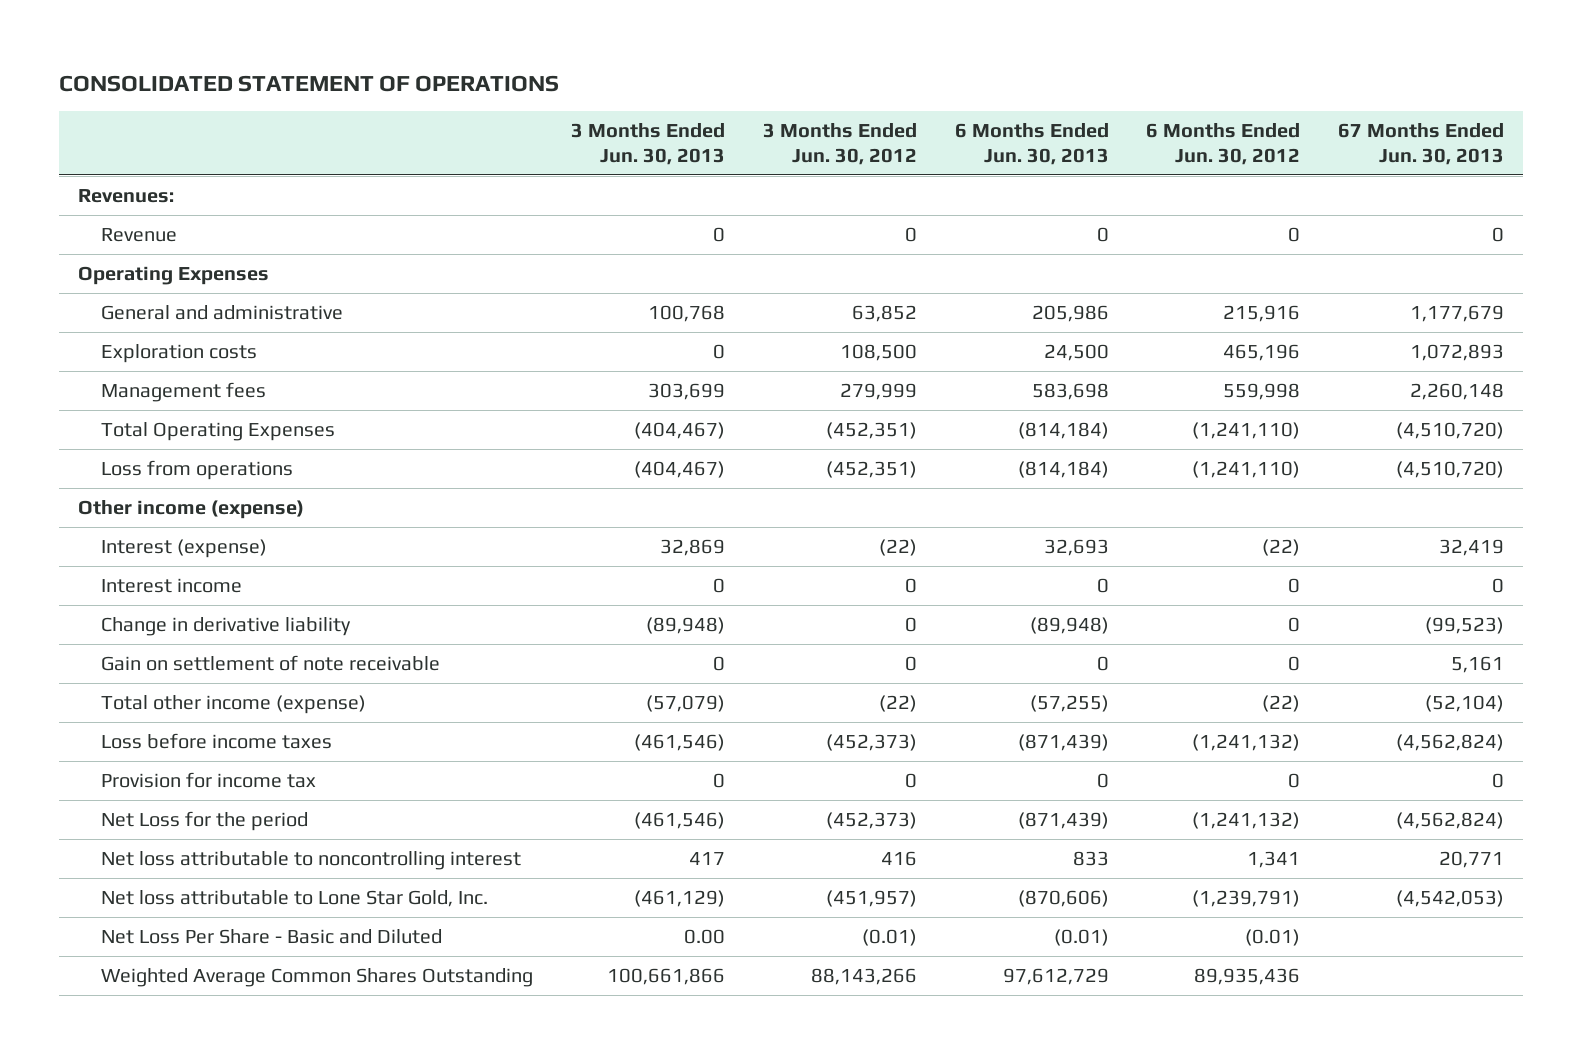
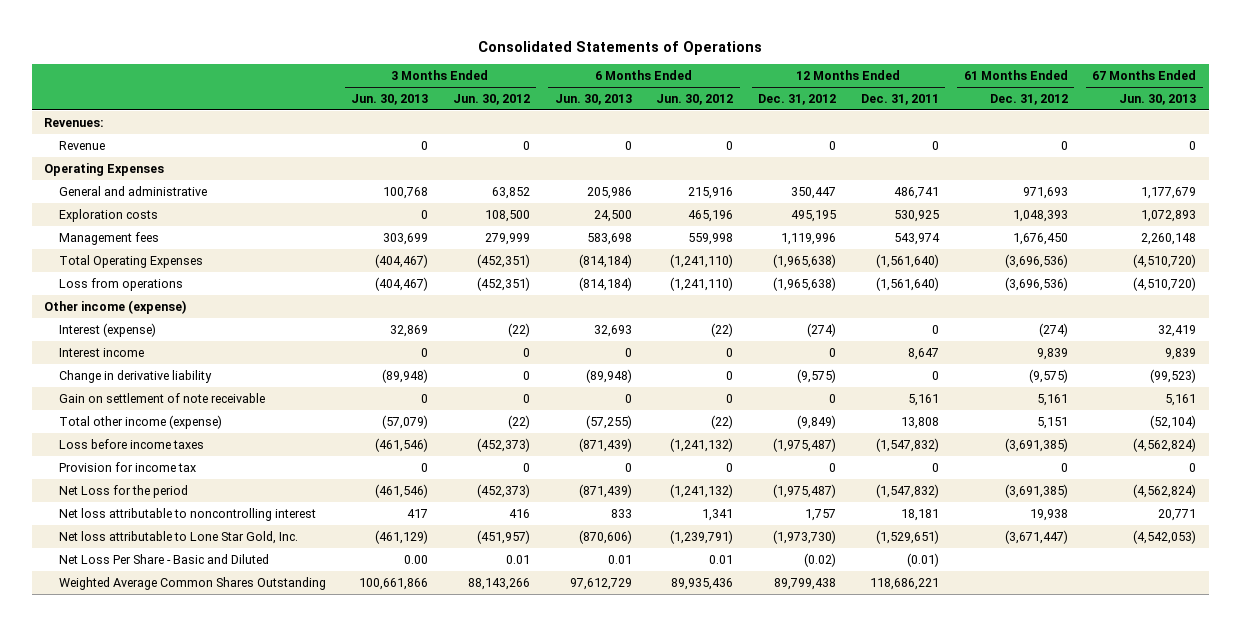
- CONSOLIDATED STATEMENT OF OPERATIONS
+ Consolidated Statements of Operations
- | 3 Months Ended Jun. 30, 2013 | 3 Months Ended Jun. 30, 2012 | 6 Months Ended Jun. 30, 2013 | 6 Months Ended Jun. 30, 2012 | 67 Months Ended Jun. 30, 2013
+ | 3 Months Ended Jun. 30, 2013 | 3 Months Ended Jun. 30, 2012 | 6 Months Ended Jun. 30, 2013 | 6 Months Ended Jun. 30, 2012 | 12 Months Ended Dec. 31, 2012 | 12 Months Ended Dec. 31, 2011 | 61 Months Ended Dec. 31, 2012 | 67 Months Ended Jun. 30, 2013
- Interest income | 0 | 0 | 0 | 0 | 0
+ Interest income | 0 | 0 | 0 | 0 | 0 | 8,647 | 9,839 | 9,839
- Net Loss Per Share - Basic and Diluted | 0.00 | (0.01) | (0.01) | (0.01) |
+ Net Loss Per Share - Basic and Diluted | 0.00 | 0.01 | 0.01 | 0.01 | (0.02) | (0.01) | |

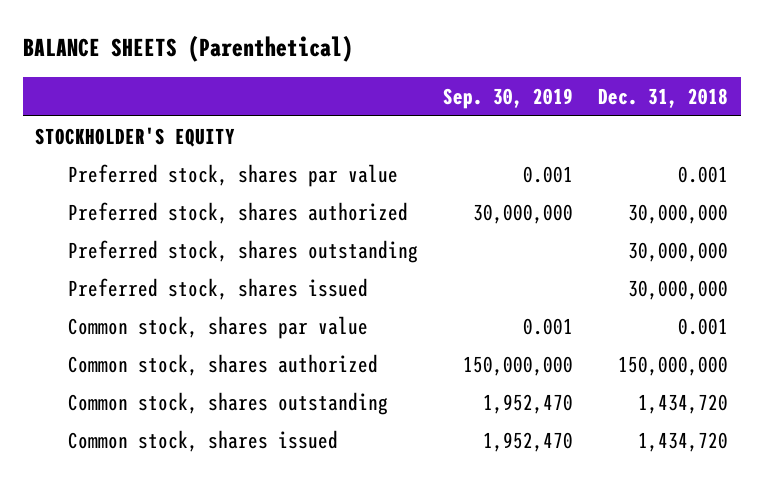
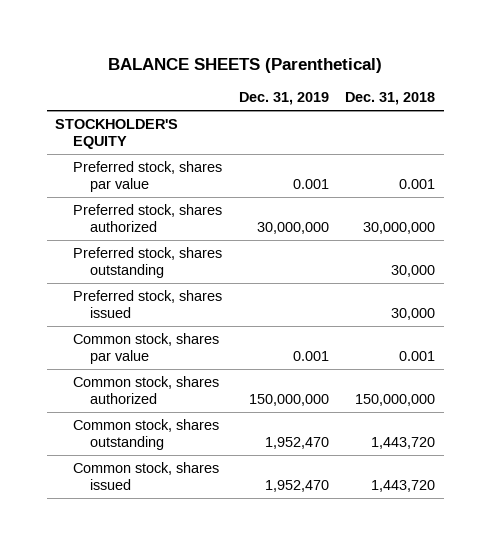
- | Sep. 30, 2019 | Dec. 31, 2018
+ | Dec. 31, 2019 | Dec. 31, 2018
- Preferred stock, shares outstanding | | 30,000,000
- Preferred stock, shares issued | | 30,000,000
+ Preferred stock, shares outstanding | | 30,000
+ Preferred stock, shares issued | | 30,000
- Common stock, shares outstanding | 1,952,470 | 1,434,720
- Common stock, shares issued | 1,952,470 | 1,434,720
+ Common stock, shares outstanding | 1,952,470 | 1,443,720
+ Common stock, shares issued | 1,952,470 | 1,443,720

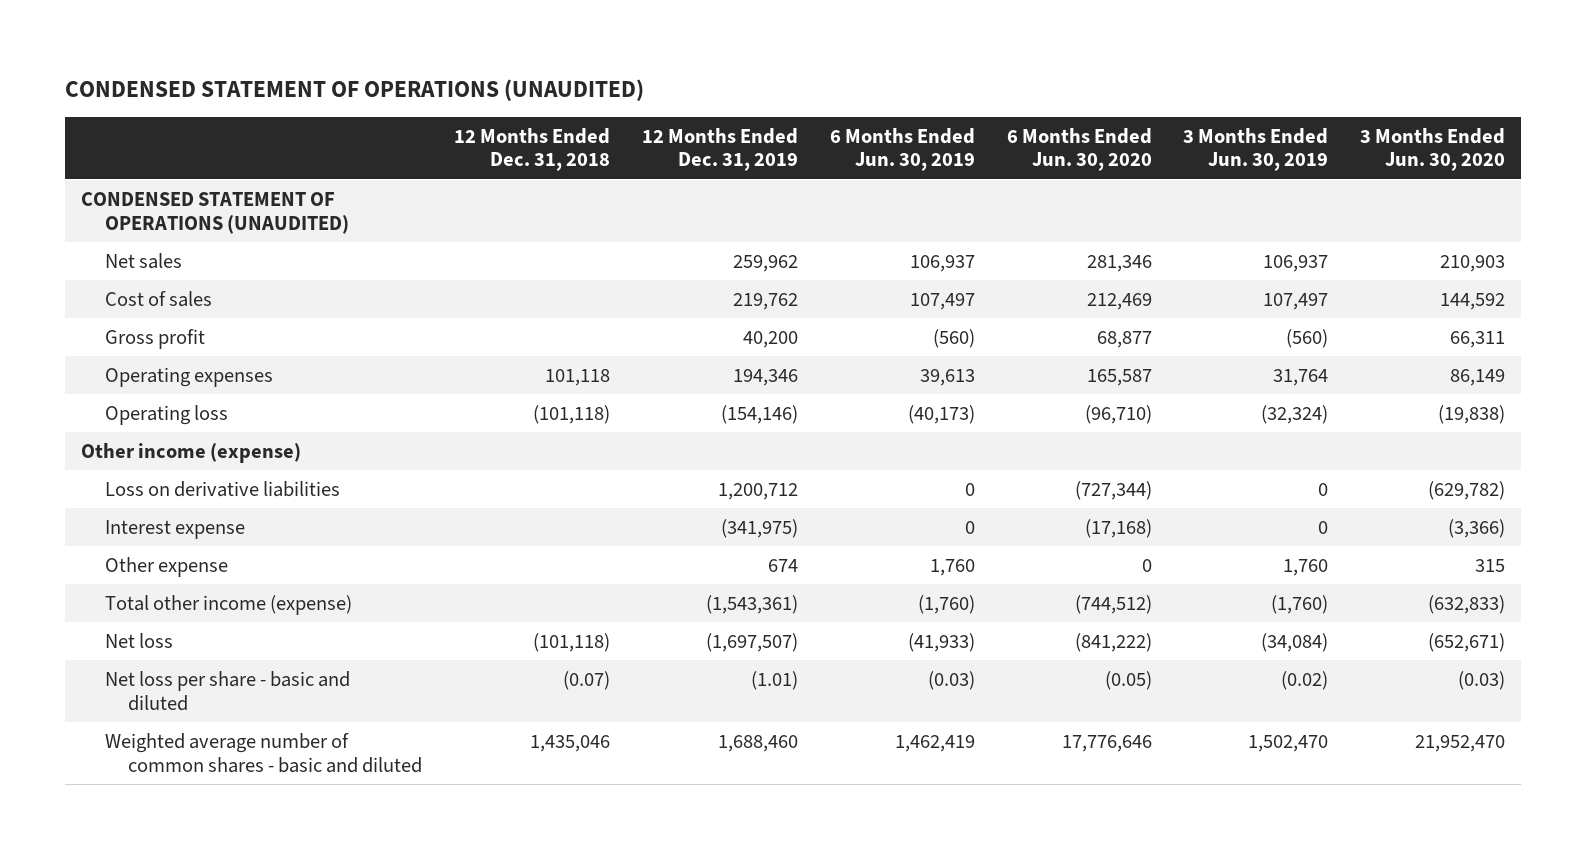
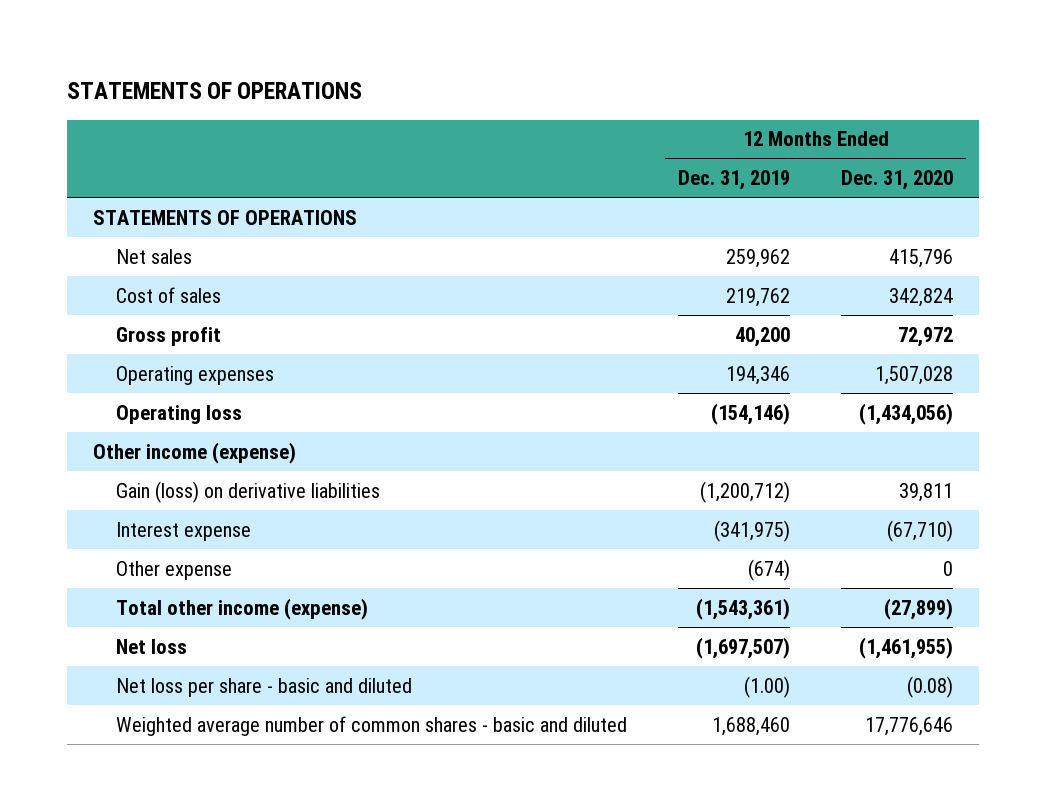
- CONDENSED STATEMENT OF OPERATIONS (UNAUDITED)
+ STATEMENTS OF OPERATIONS
- | 12 Months Ended Dec. 31, 2018 | 12 Months Ended Dec. 31, 2019 | 6 Months Ended Jun. 30, 2019 | 6 Months Ended Jun. 30, 2020 | 3 Months Ended Jun. 30, 2019 | 3 Months Ended Jun. 30, 2020
+ | 12 Months Ended Dec. 31, 2019 | 12 Months Ended Dec. 31, 2020
- CONDENSED STATEMENT OF OPERATIONS (UNAUDITED)
+ STATEMENTS OF OPERATIONS
- Loss on derivative liabilities | | 1,200,712 | 0 | (727,344) | 0 | (629,782)
+ Gain (loss) on derivative liabilities | (1,200,712) | 39,811
- Other expense | | 674 | 1,760 | 0 | 1,760 | 315
+ Other expense | (674) | 0
- Net loss per share - basic and diluted | (0.07) | (1.01) | (0.03) | (0.05) | (0.02) | (0.03)
+ Net loss per share - basic and diluted | (1.00) | (0.08)

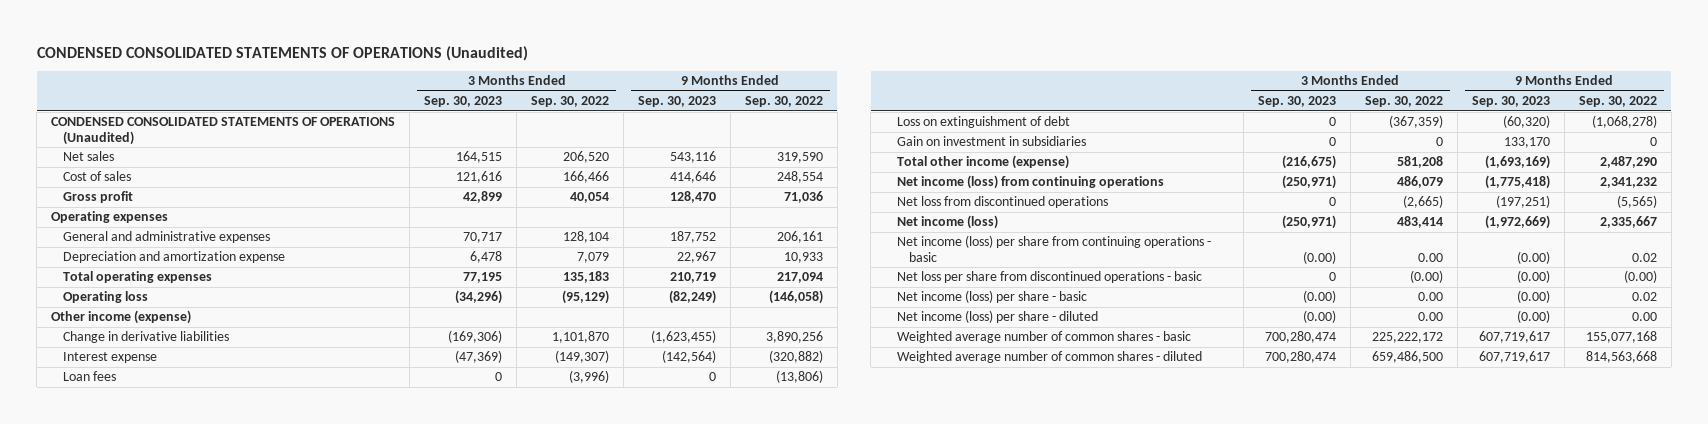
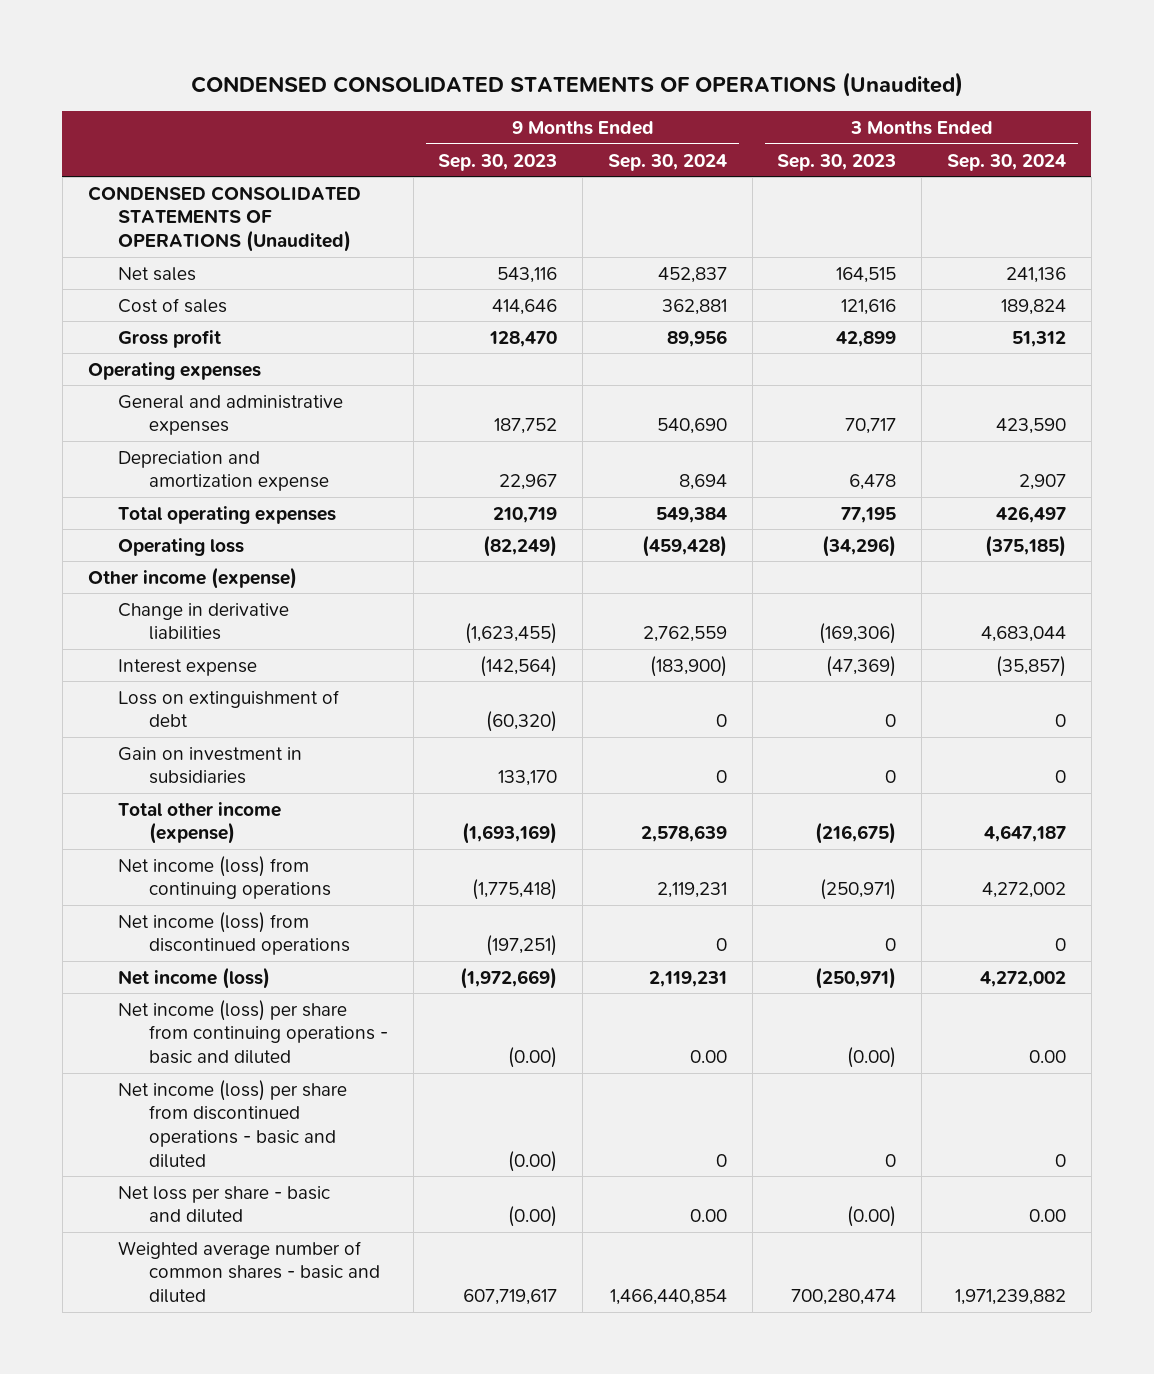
- | 3 Months Ended Sep. 30, 2023 | 3 Months Ended Sep. 30, 2022 | 9 Months Ended Sep. 30, 2023 | 9 Months Ended Sep. 30, 2022
+ | 9 Months Ended Sep. 30, 2023 | 9 Months Ended Sep. 30, 2024 | 3 Months Ended Sep. 30, 2023 | 3 Months Ended Sep. 30, 2024
- Loan fees | 0 | (3,996) | 0 | (13,806)
- Net loss from discontinued operations | 0 | (2,665) | (197,251) | (5,565)
+ Net income (loss) from discontinued operations | (197,251) | 0 | 0 | 0
- Net income (loss) per share from continuing operations - basic | (0.00) | 0.00 | (0.00) | 0.02
- Net loss per share from discontinued operations - basic | 0 | (0.00) | (0.00) | (0.00)
- Net income (loss) per share - basic | (0.00) | 0.00 | (0.00) | 0.02
- Net income (loss) per share - diluted | (0.00) | 0.00 | (0.00) | 0.00
- Weighted average number of common shares - basic | 700,280,474 | 225,222,172 | 607,719,617 | 155,077,168
- Weighted average number of common shares - diluted | 700,280,474 | 659,486,500 | 607,719,617 | 814,563,668
+ Net income (loss) per share from continuing operations - basic and diluted | (0.00) | 0.00 | (0.00) | 0.00
+ Net income (loss) per share from discontinued operations - basic and diluted | (0.00) | 0 | 0 | 0
+ Net loss per share - basic and diluted | (0.00) | 0.00 | (0.00) | 0.00
+ Weighted average number of common shares - basic and diluted | 607,719,617 | 1,466,440,854 | 700,280,474 | 1,971,239,882

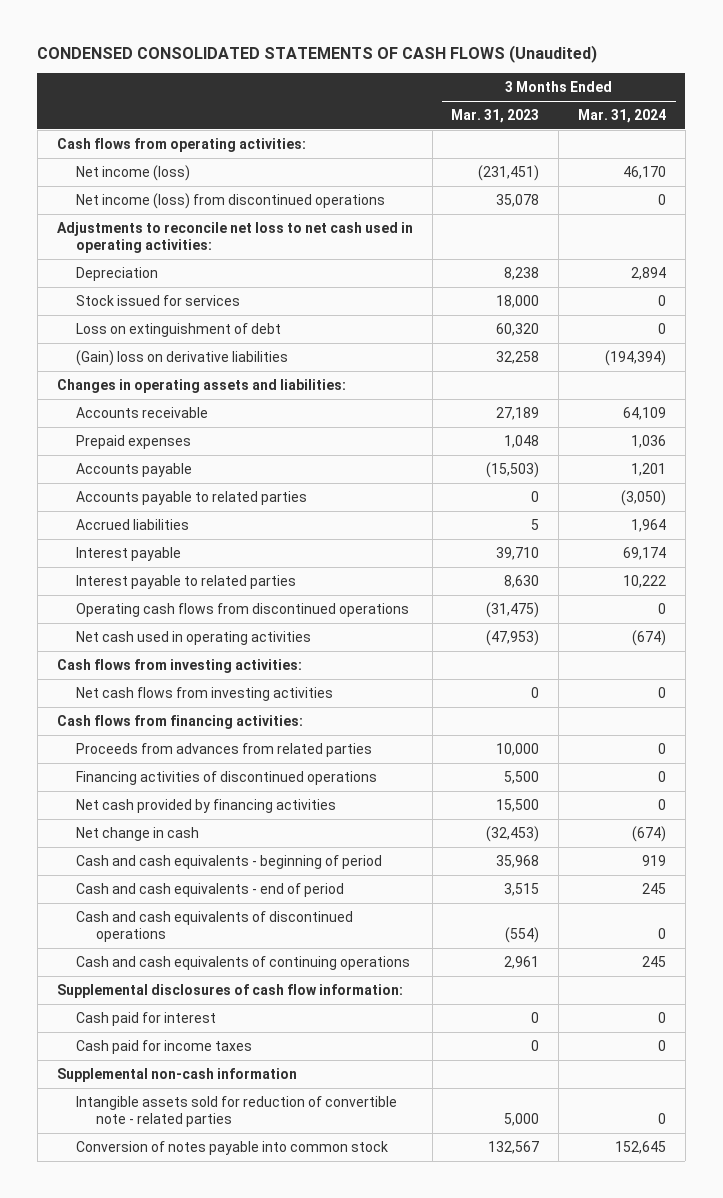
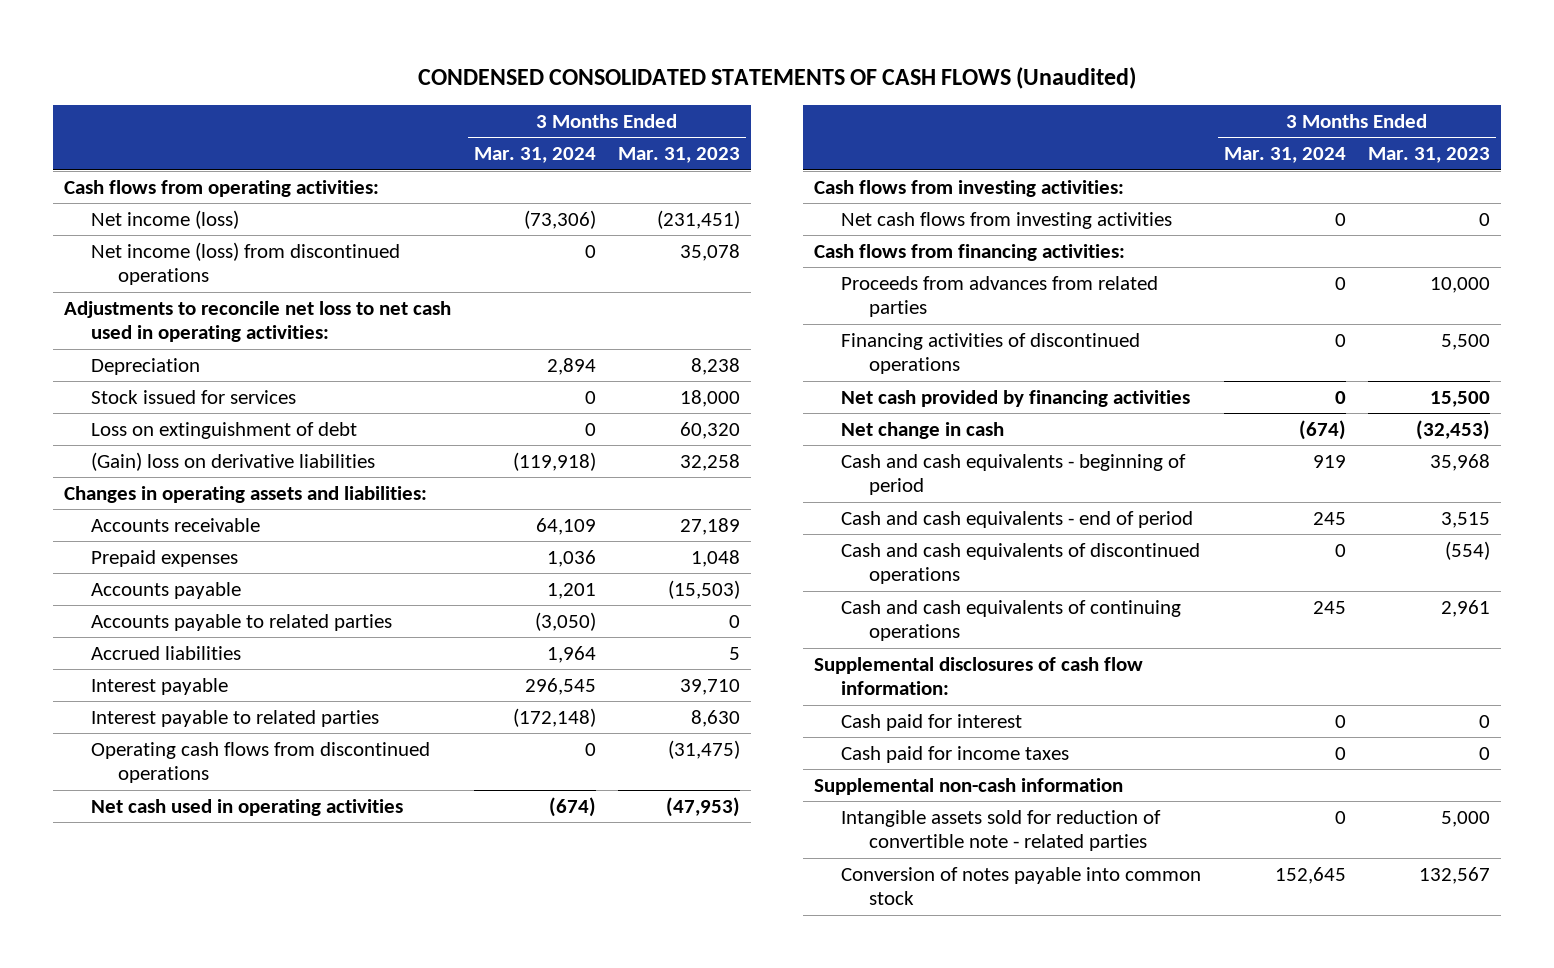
- | 3 Months Ended Mar. 31, 2023 | 3 Months Ended Mar. 31, 2024
+ | 3 Months Ended Mar. 31, 2024 | 3 Months Ended Mar. 31, 2023
- Net income (loss) | (231,451) | 46,170
+ Net income (loss) | (73,306) | (231,451)
- (Gain) loss on derivative liabilities | 32,258 | (194,394)
+ (Gain) loss on derivative liabilities | (119,918) | 32,258
- Interest payable | 39,710 | 69,174
- Interest payable to related parties | 8,630 | 10,222
+ Interest payable | 296,545 | 39,710
+ Interest payable to related parties | (172,148) | 8,630

